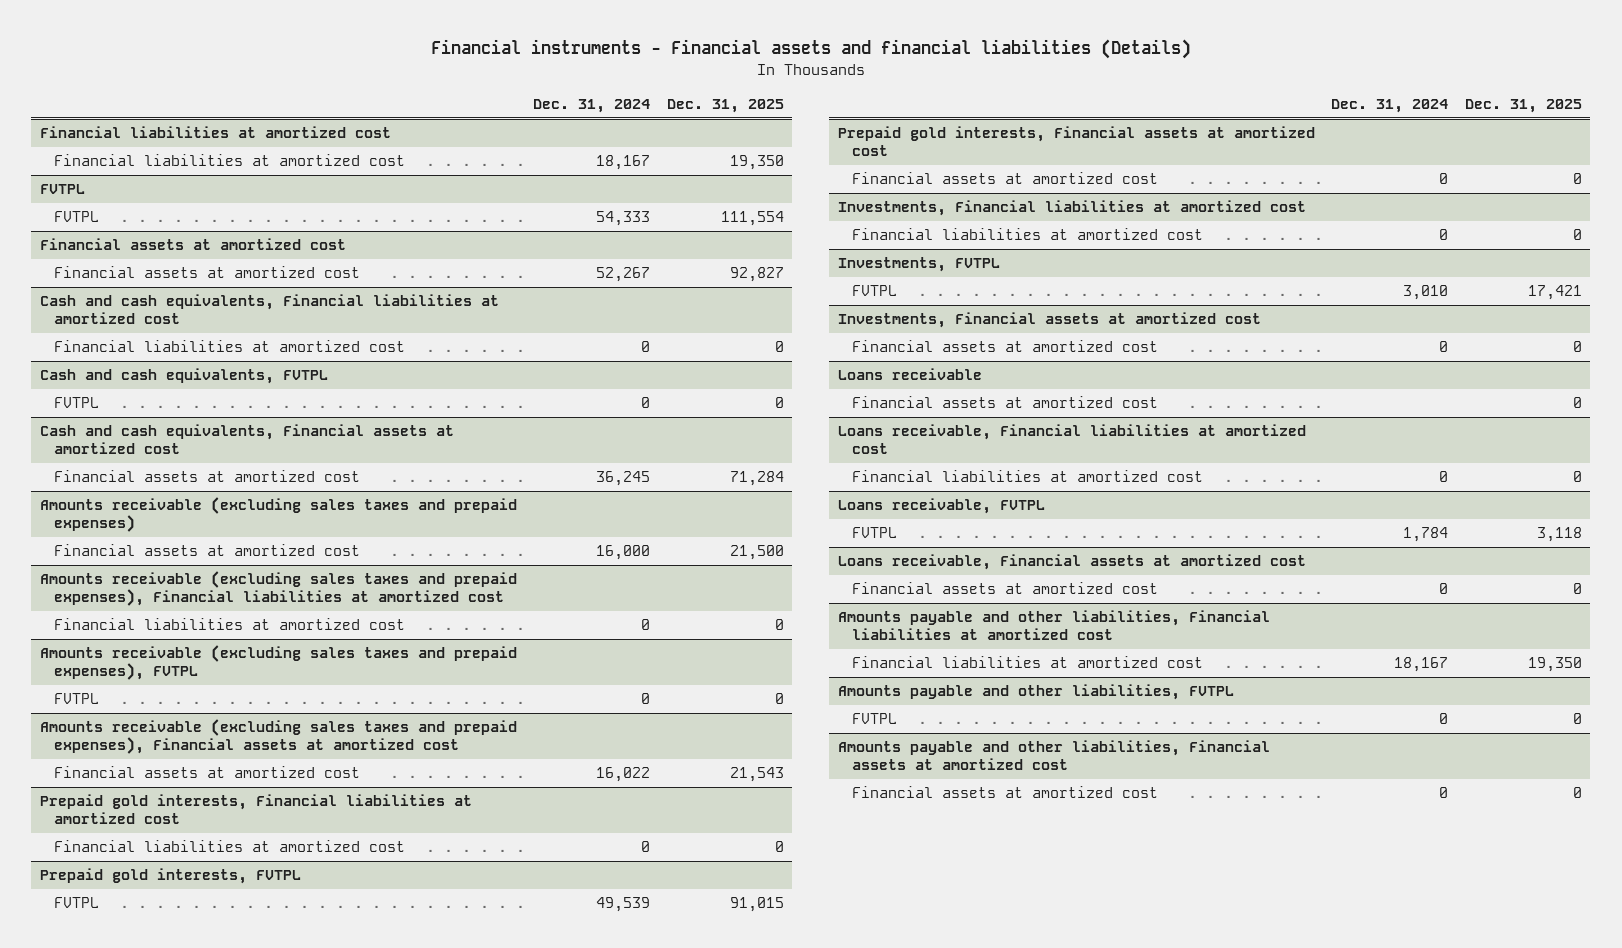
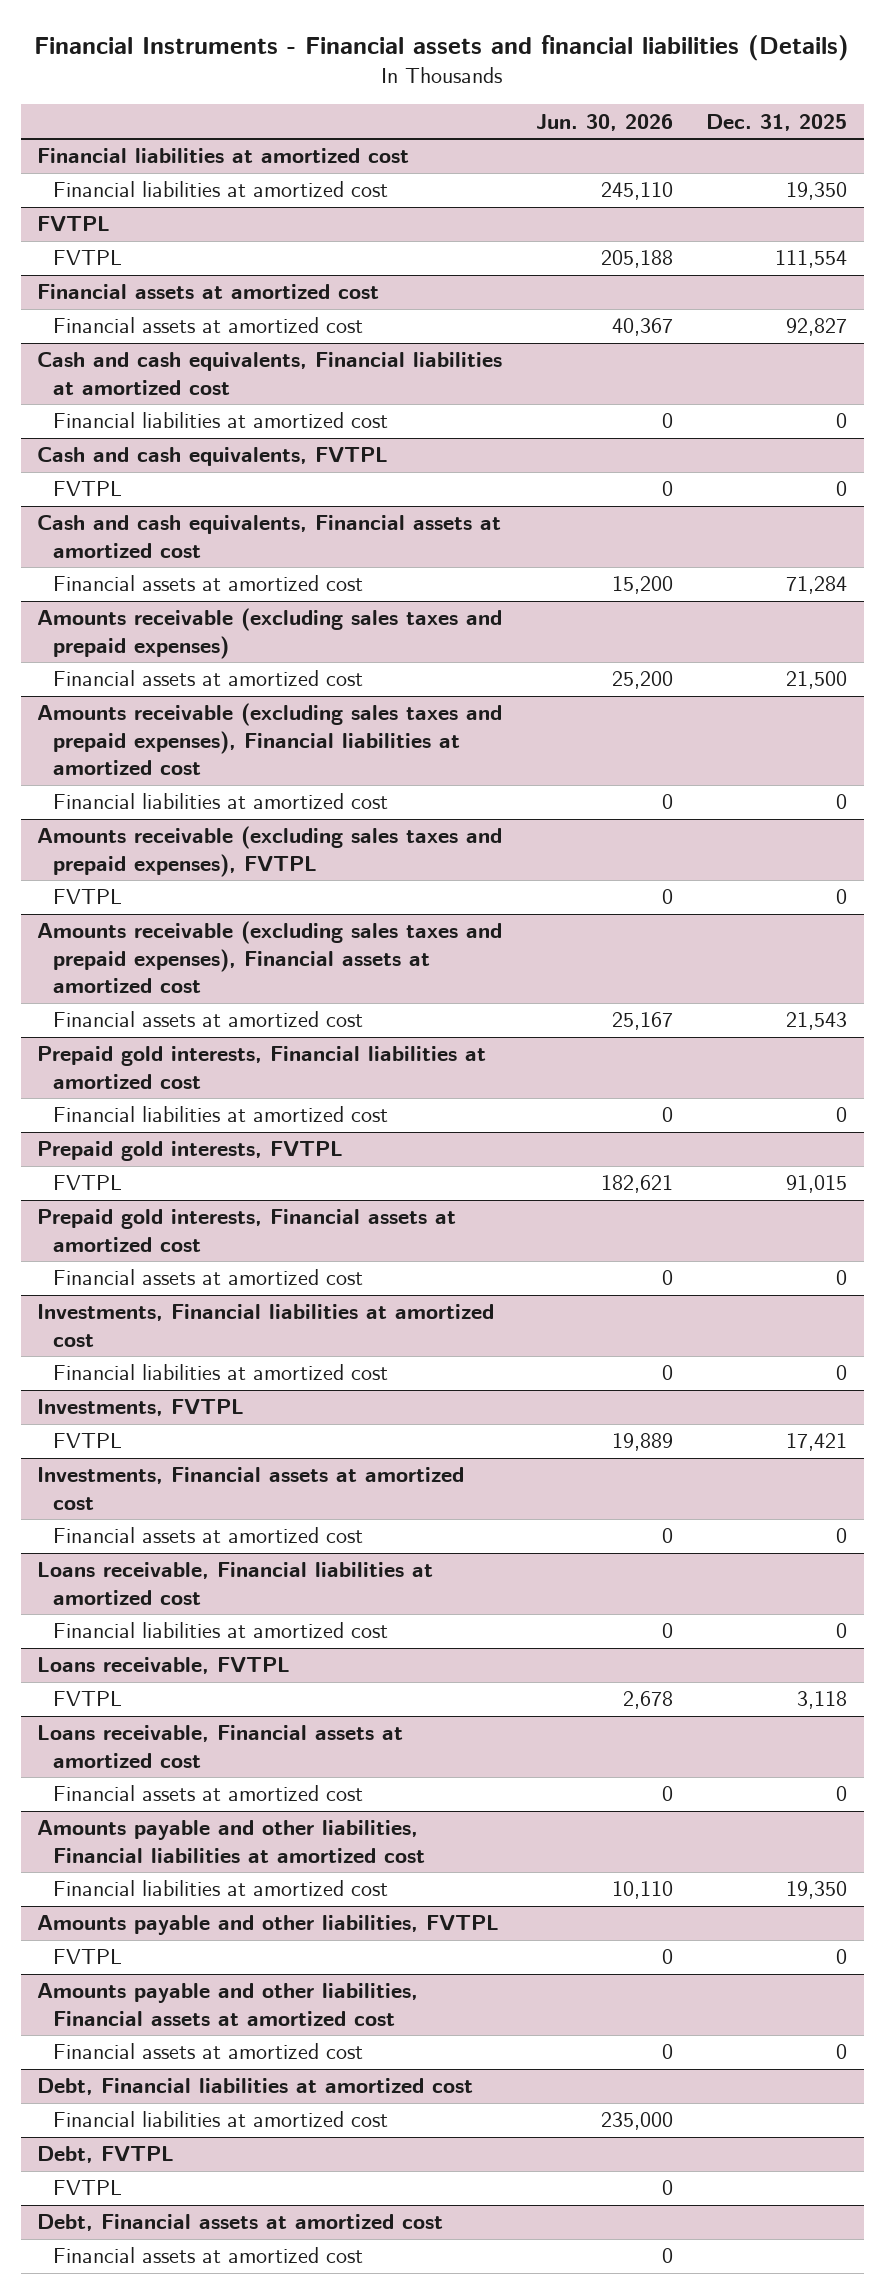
- Financial instruments - Financial assets and financial liabilities (Details)
+ Financial Instruments - Financial assets and financial liabilities (Details)
- | Dec. 31, 2024 | Dec. 31, 2025
+ | Jun. 30, 2026 | Dec. 31, 2025
- Loans receivable
- Financial assets at amortized cost | | 0
+ Debt, Financial liabilities at amortized cost
+ Financial liabilities at amortized cost | 235,000 |
+ Debt, FVTPL
+ FVTPL | 0 |
+ Debt, Financial assets at amortized cost
+ Financial assets at amortized cost | 0 |

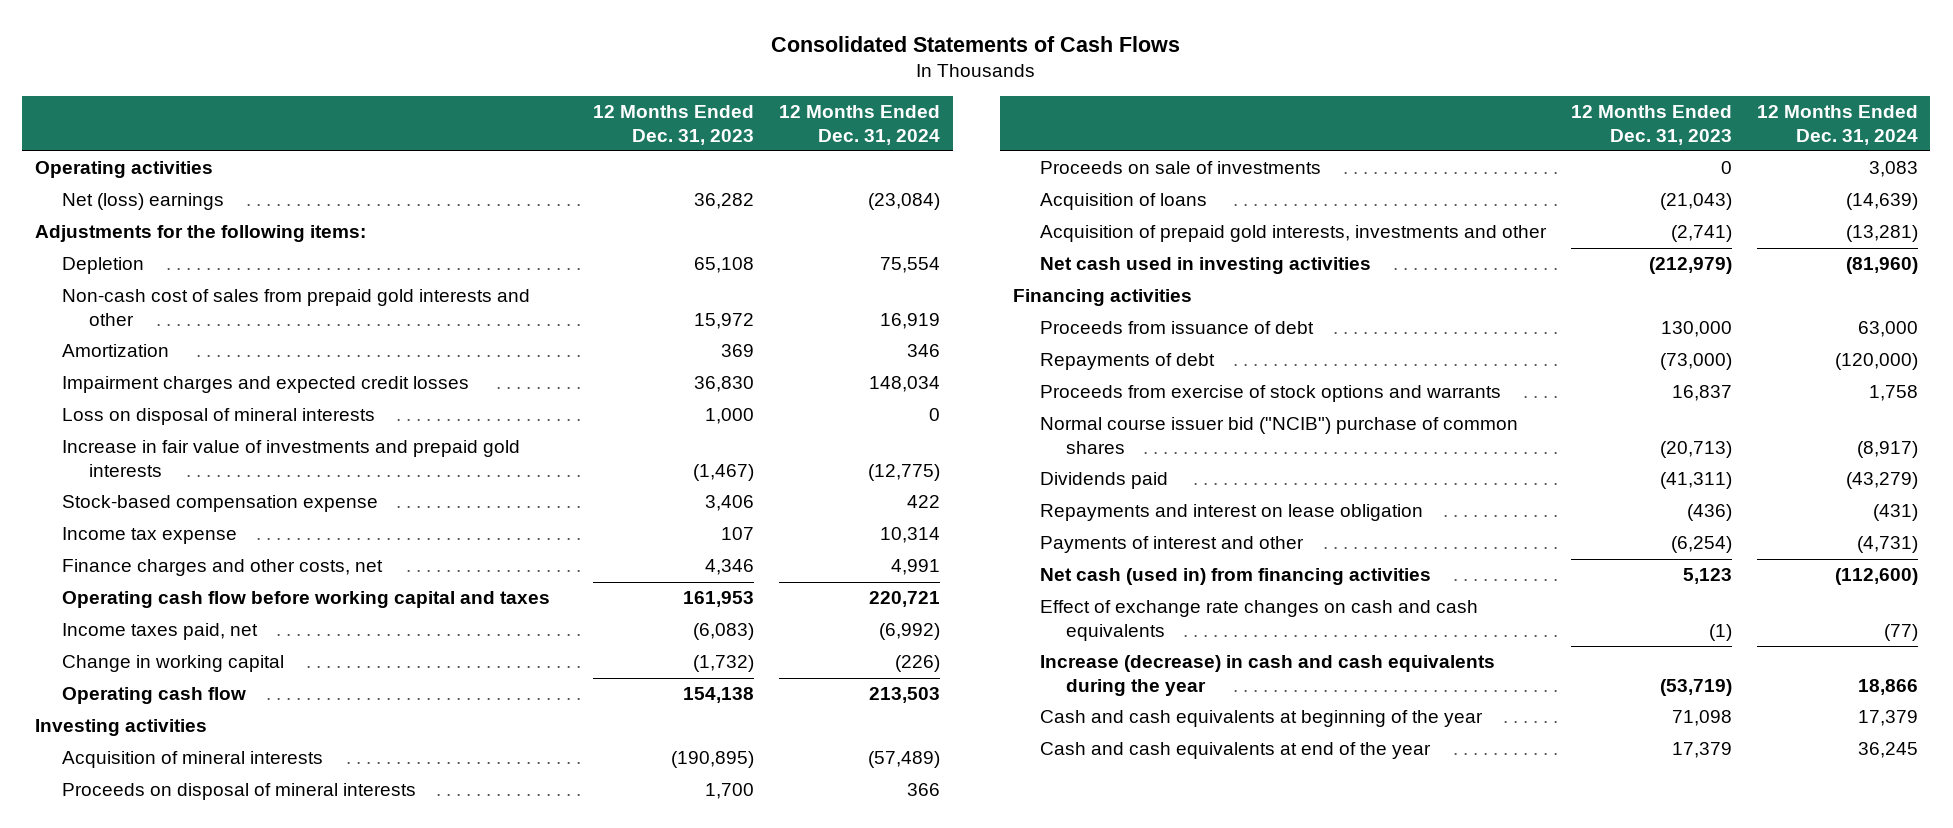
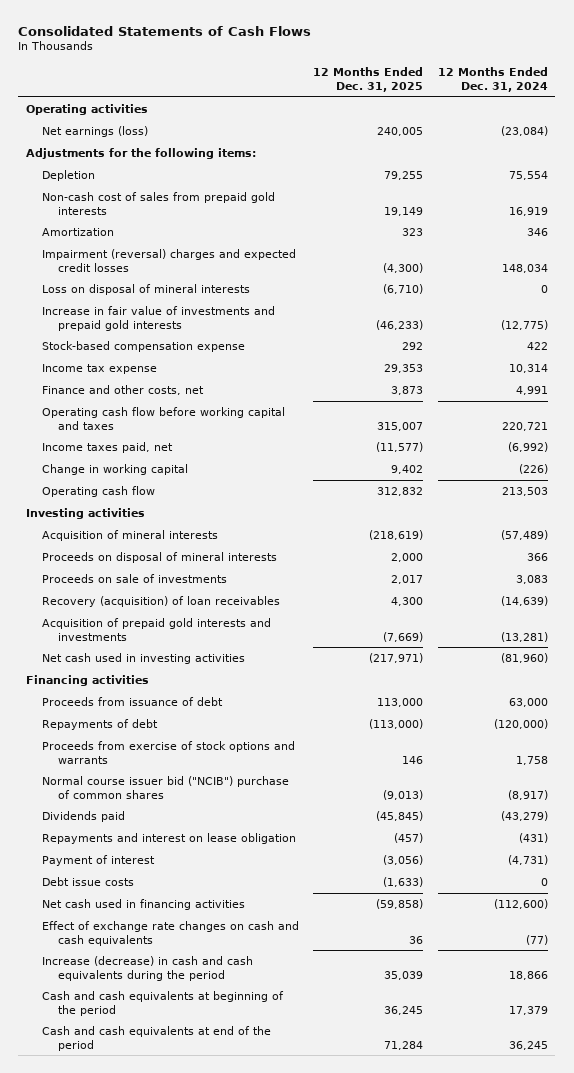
- | 12 Months Ended Dec. 31, 2023 | 12 Months Ended Dec. 31, 2024
+ | 12 Months Ended Dec. 31, 2025 | 12 Months Ended Dec. 31, 2024
- Net (loss) earnings | 36,282 | (23,084)
+ Net earnings (loss) | 240,005 | (23,084)
- Non-cash cost of sales from prepaid gold interests and other | 15,972 | 16,919
+ Non-cash cost of sales from prepaid gold interests | 19,149 | 16,919
- Impairment charges and expected credit losses | 36,830 | 148,034
+ Impairment (reversal) charges and expected credit losses | (4,300) | 148,034
- Finance charges and other costs, net | 4,346 | 4,991
+ Finance and other costs, net | 3,873 | 4,991
- Acquisition of loans | (21,043) | (14,639)
- Acquisition of prepaid gold interests, investments and other | (2,741) | (13,281)
+ Recovery (acquisition) of loan receivables | 4,300 | (14,639)
+ Acquisition of prepaid gold interests and investments | (7,669) | (13,281)
- Payments of interest and other | (6,254) | (4,731)
- Net cash (used in) from financing activities | 5,123 | (112,600)
+ Payment of interest | (3,056) | (4,731)
+ Debt issue costs | (1,633) | 0
+ Net cash used in financing activities | (59,858) | (112,600)
- Increase (decrease) in cash and cash equivalents during the year | (53,719) | 18,866
- Cash and cash equivalents at beginning of the year | 71,098 | 17,379
- Cash and cash equivalents at end of the year | 17,379 | 36,245
+ Increase (decrease) in cash and cash equivalents during the period | 35,039 | 18,866
+ Cash and cash equivalents at beginning of the period | 36,245 | 17,379
+ Cash and cash equivalents at end of the period | 71,284 | 36,245

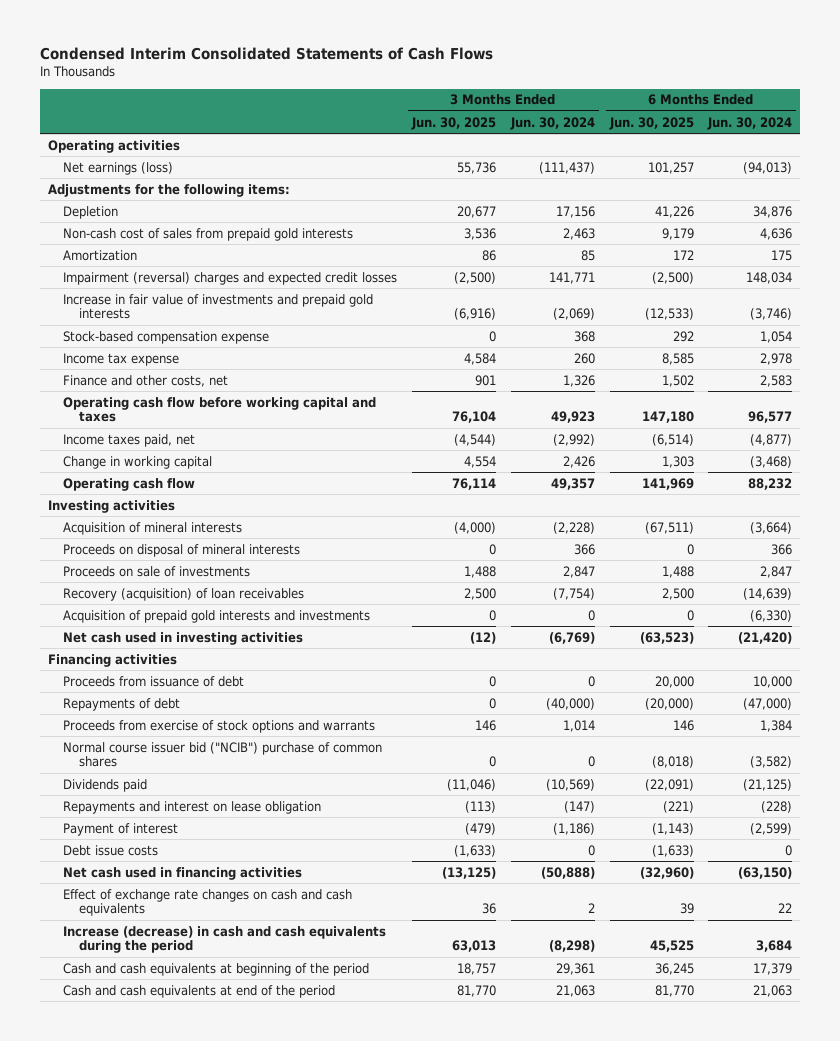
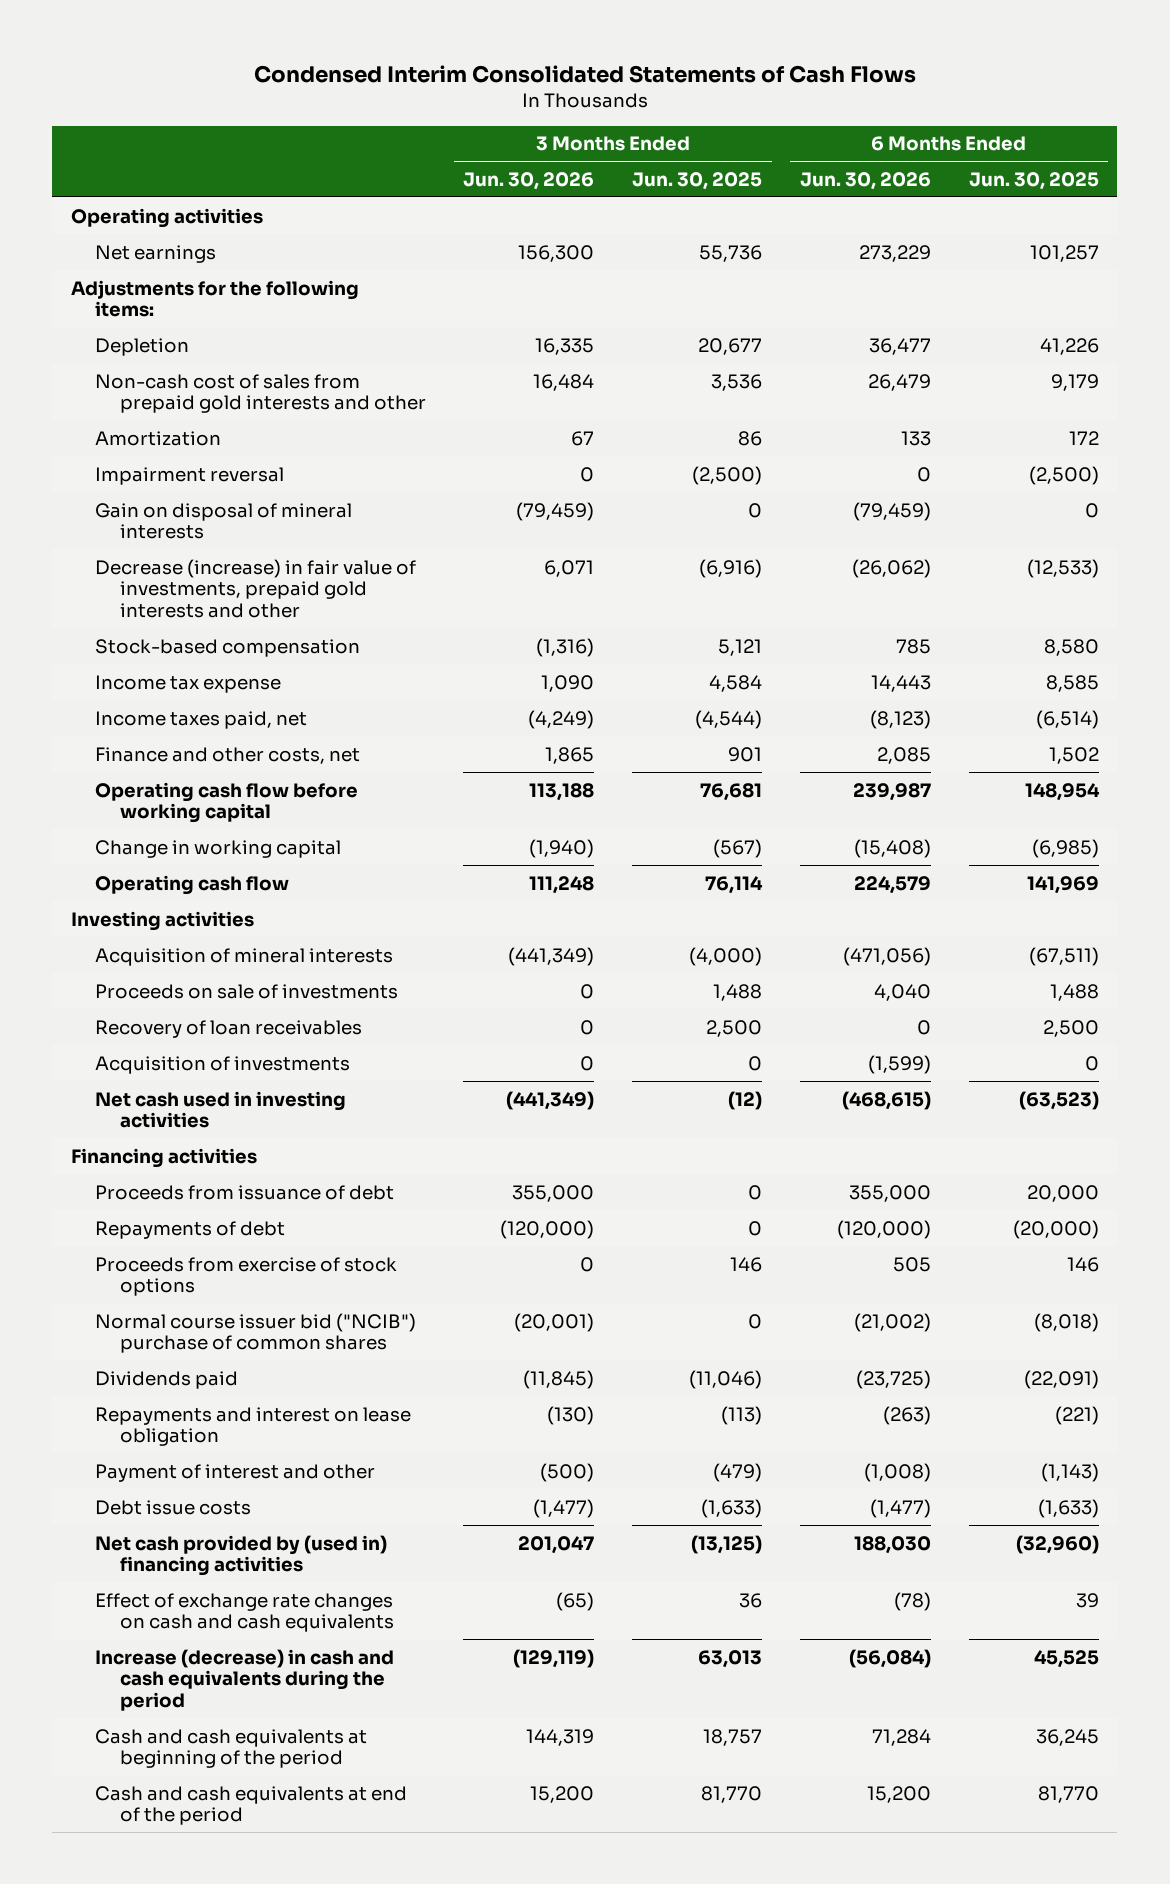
- | 3 Months Ended Jun. 30, 2025 | 3 Months Ended Jun. 30, 2024 | 6 Months Ended Jun. 30, 2025 | 6 Months Ended Jun. 30, 2024
+ | 3 Months Ended Jun. 30, 2026 | 3 Months Ended Jun. 30, 2025 | 6 Months Ended Jun. 30, 2026 | 6 Months Ended Jun. 30, 2025
- Net earnings (loss) | 55,736 | (111,437) | 101,257 | (94,013)
+ Net earnings | 156,300 | 55,736 | 273,229 | 101,257
- Non-cash cost of sales from prepaid gold interests | 3,536 | 2,463 | 9,179 | 4,636
+ Non-cash cost of sales from prepaid gold interests and other | 16,484 | 3,536 | 26,479 | 9,179
- Impairment (reversal) charges and expected credit losses | (2,500) | 141,771 | (2,500) | 148,034
- Increase in fair value of investments and prepaid gold interests | (6,916) | (2,069) | (12,533) | (3,746)
- Stock-based compensation expense | 0 | 368 | 292 | 1,054
+ Impairment reversal | 0 | (2,500) | 0 | (2,500)
+ Gain on disposal of mineral interests | (79,459) | 0 | (79,459) | 0
+ Decrease (increase) in fair value of investments, prepaid gold interests and other | 6,071 | (6,916) | (26,062) | (12,533)
+ Stock-based compensation | (1,316) | 5,121 | 785 | 8,580
- Operating cash flow before working capital and taxes | 76,104 | 49,923 | 147,180 | 96,577
- Change in working capital | 4,554 | 2,426 | 1,303 | (3,468)
moved down: Finance and other costs, net | 1,865 | 901 | 2,085 | 1,502
+ Operating cash flow before working capital | 113,188 | 76,681 | 239,987 | 148,954
+ Change in working capital | (1,940) | (567) | (15,408) | (6,985)
- Proceeds on disposal of mineral interests | 0 | 366 | 0 | 366
- Recovery (acquisition) of loan receivables | 2,500 | (7,754) | 2,500 | (14,639)
- Acquisition of prepaid gold interests and investments | 0 | 0 | 0 | (6,330)
+ Recovery of loan receivables | 0 | 2,500 | 0 | 2,500
+ Acquisition of investments | 0 | 0 | (1,599) | 0
- Proceeds from exercise of stock options and warrants | 146 | 1,014 | 146 | 1,384
+ Proceeds from exercise of stock options | 0 | 146 | 505 | 146
- Payment of interest | (479) | (1,186) | (1,143) | (2,599)
+ Payment of interest and other | (500) | (479) | (1,008) | (1,143)
- Net cash used in financing activities | (13,125) | (50,888) | (32,960) | (63,150)
+ Net cash provided by (used in) financing activities | 201,047 | (13,125) | 188,030 | (32,960)

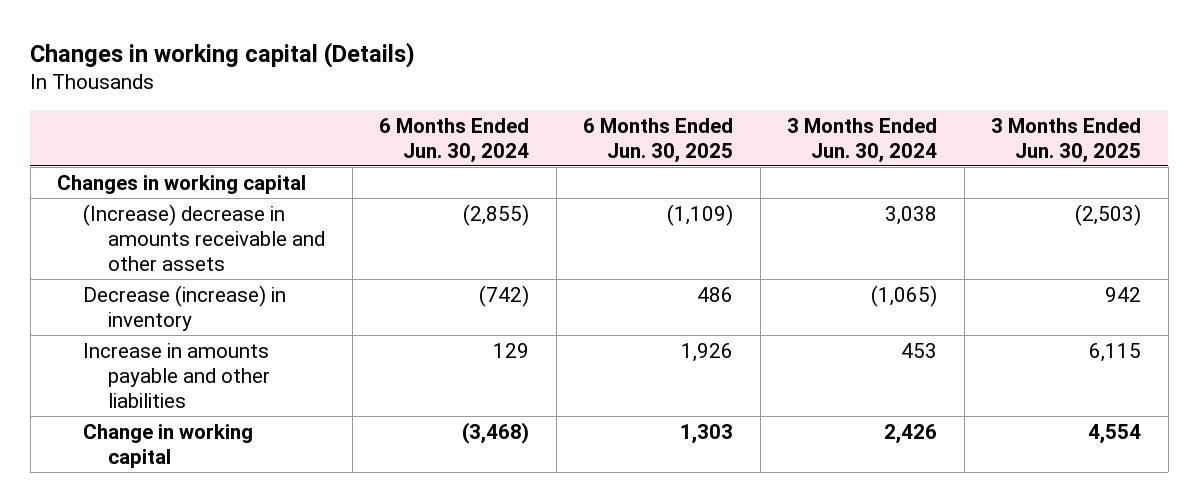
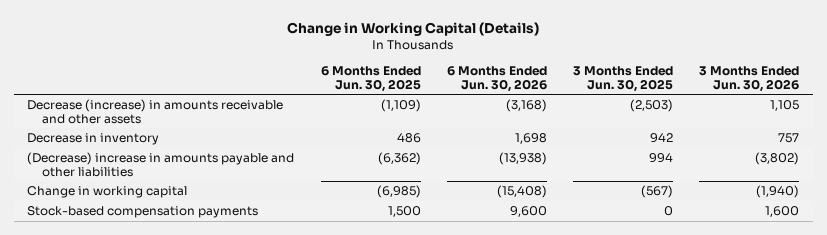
- Changes in working capital (Details)
+ Change in Working Capital (Details)
- | 6 Months Ended Jun. 30, 2024 | 6 Months Ended Jun. 30, 2025 | 3 Months Ended Jun. 30, 2024 | 3 Months Ended Jun. 30, 2025
+ | 6 Months Ended Jun. 30, 2025 | 6 Months Ended Jun. 30, 2026 | 3 Months Ended Jun. 30, 2025 | 3 Months Ended Jun. 30, 2026
- Changes in working capital
- (Increase) decrease in amounts receivable and other assets | (2,855) | (1,109) | 3,038 | (2,503)
- Decrease (increase) in inventory | (742) | 486 | (1,065) | 942
- Increase in amounts payable and other liabilities | 129 | 1,926 | 453 | 6,115
- Change in working capital | (3,468) | 1,303 | 2,426 | 4,554
+ Decrease (increase) in amounts receivable and other assets | (1,109) | (3,168) | (2,503) | 1,105
+ Decrease in inventory | 486 | 1,698 | 942 | 757
+ (Decrease) increase in amounts payable and other liabilities | (6,362) | (13,938) | 994 | (3,802)
+ Change in working capital | (6,985) | (15,408) | (567) | (1,940)
+ Stock-based compensation payments | 1,500 | 9,600 | 0 | 1,600

